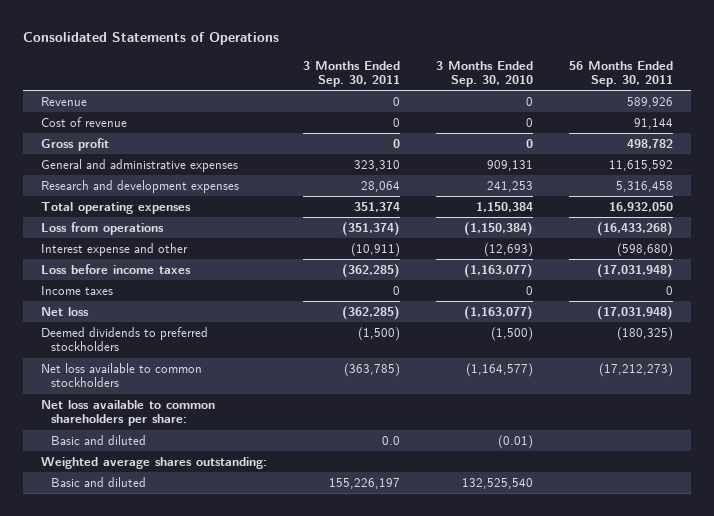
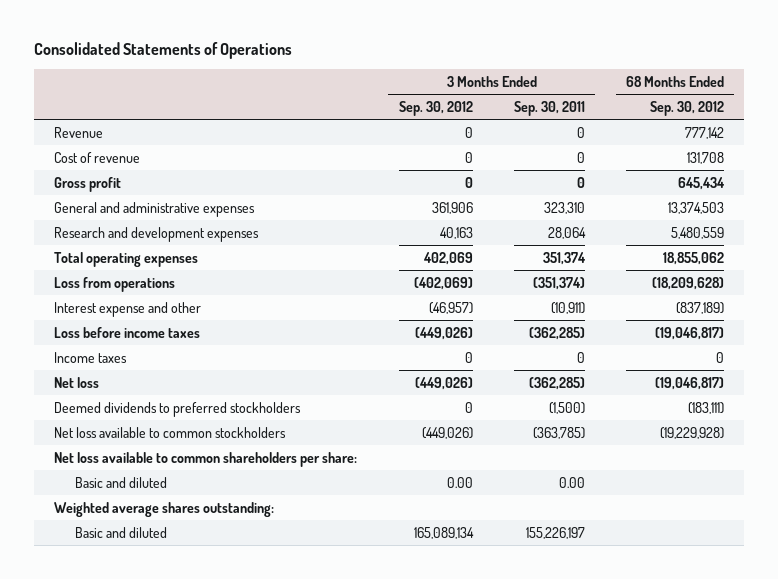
- | 3 Months Ended Sep. 30, 2011 | 3 Months Ended Sep. 30, 2010 | 56 Months Ended Sep. 30, 2011
+ | 3 Months Ended Sep. 30, 2012 | 3 Months Ended Sep. 30, 2011 | 68 Months Ended Sep. 30, 2012
- Basic and diluted | 0.0 | (0.01) |
+ Basic and diluted | 0.00 | 0.00 |

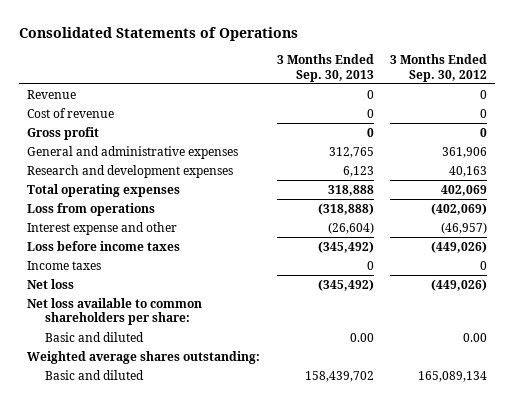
- | 3 Months Ended Sep. 30, 2012 | 3 Months Ended Sep. 30, 2011 | 68 Months Ended Sep. 30, 2012
+ | 3 Months Ended Sep. 30, 2013 | 3 Months Ended Sep. 30, 2012
- Deemed dividends to preferred stockholders | 0 | (1,500) | (183,111)
- Net loss available to common stockholders | (449,026) | (363,785) | (19,229,928)

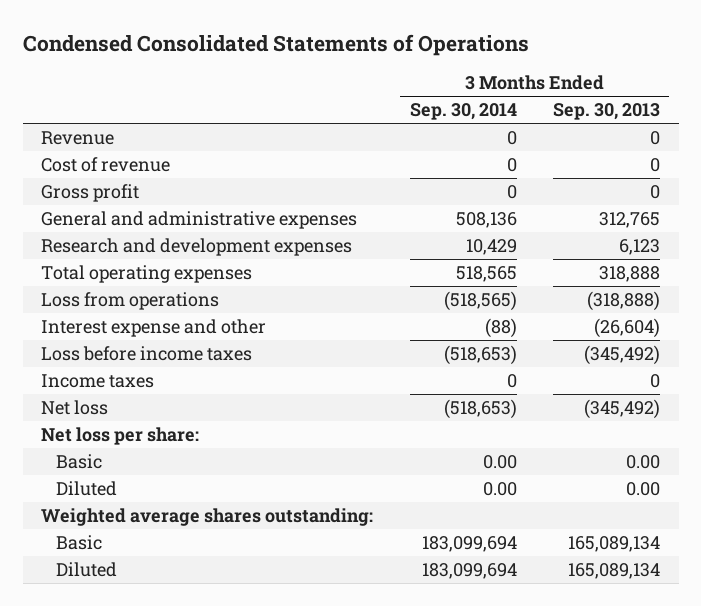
- Consolidated Statements of Operations
+ Condensed Consolidated Statements of Operations
- | 3 Months Ended Sep. 30, 2013 | 3 Months Ended Sep. 30, 2012
+ | 3 Months Ended Sep. 30, 2014 | 3 Months Ended Sep. 30, 2013
- Net loss available to common shareholders per share:
- Basic and diluted | 0.00 | 0.00
+ Net loss per share:
+ Basic | 0.00 | 0.00
+ Diluted | 0.00 | 0.00
- Basic and diluted | 158,439,702 | 165,089,134
+ Basic | 183,099,694 | 165,089,134
+ Diluted | 183,099,694 | 165,089,134

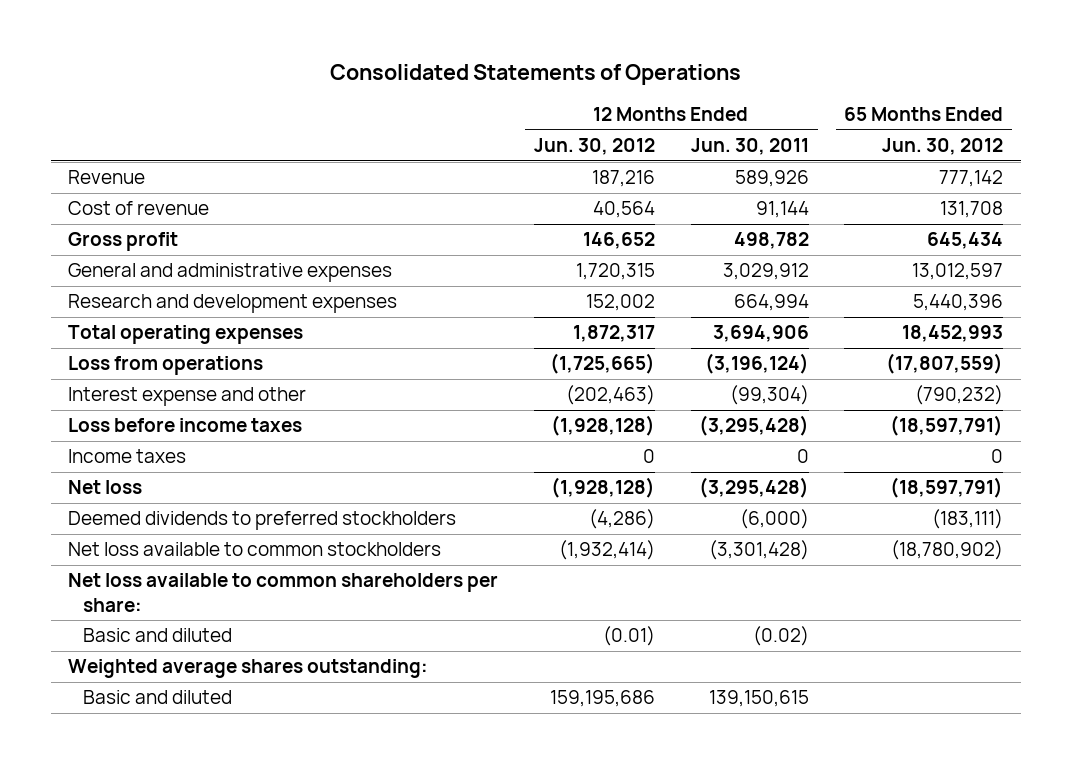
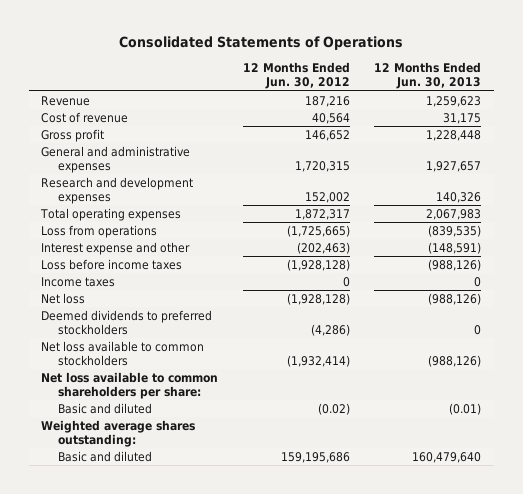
- | 12 Months Ended Jun. 30, 2012 | 12 Months Ended Jun. 30, 2011 | 65 Months Ended Jun. 30, 2012
+ | 12 Months Ended Jun. 30, 2012 | 12 Months Ended Jun. 30, 2013
- Basic and diluted | (0.01) | (0.02) |
+ Basic and diluted | (0.02) | (0.01)

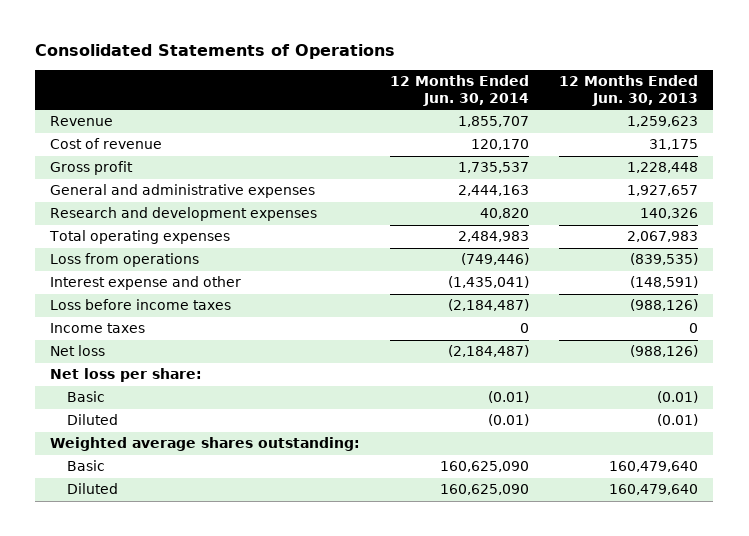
- | 12 Months Ended Jun. 30, 2012 | 12 Months Ended Jun. 30, 2013
+ | 12 Months Ended Jun. 30, 2014 | 12 Months Ended Jun. 30, 2013
- Deemed dividends to preferred stockholders | (4,286) | 0
- Net loss available to common stockholders | (1,932,414) | (988,126)
- Net loss available to common shareholders per share:
- Basic and diluted | (0.02) | (0.01)
+ Net loss per share:
+ Basic | (0.01) | (0.01)
+ Diluted | (0.01) | (0.01)
- Basic and diluted | 159,195,686 | 160,479,640
+ Basic | 160,625,090 | 160,479,640
+ Diluted | 160,625,090 | 160,479,640

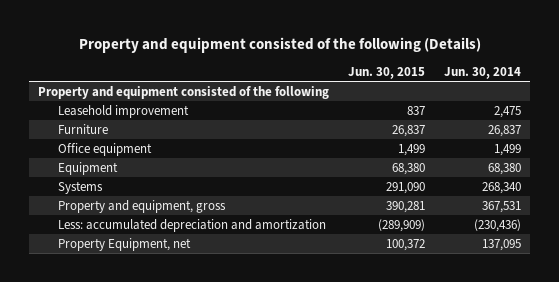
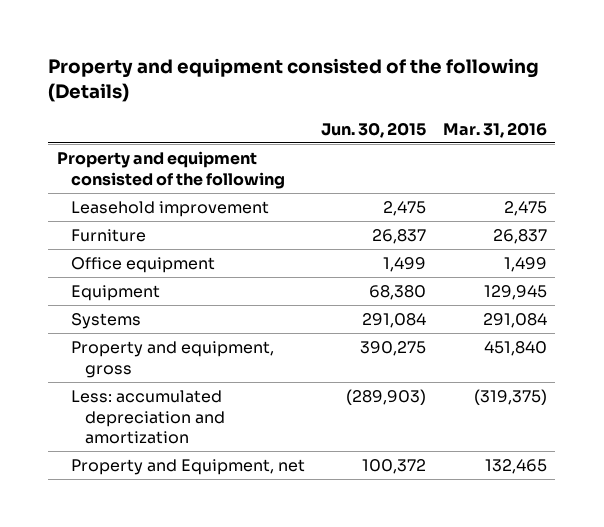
- | Jun. 30, 2015 | Jun. 30, 2014
+ | Jun. 30, 2015 | Mar. 31, 2016
- Leasehold improvement | 837 | 2,475
+ Leasehold improvement | 2,475 | 2,475
- Systems | 291,090 | 268,340
- Property and equipment, gross | 390,281 | 367,531
- Less: accumulated depreciation and amortization | (289,909) | (230,436)
- Property Equipment, net | 100,372 | 137,095
+ Systems | 291,084 | 291,084
+ Property and equipment, gross | 390,275 | 451,840
+ Less: accumulated depreciation and amortization | (289,903) | (319,375)
+ Property and Equipment, net | 100,372 | 132,465

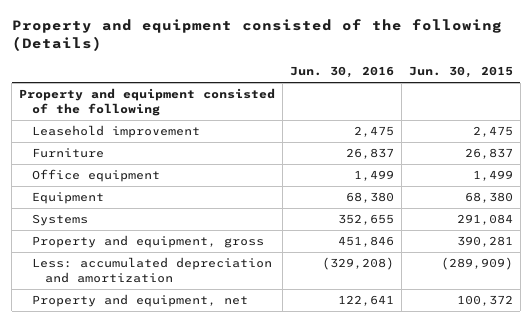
- | Jun. 30, 2015 | Mar. 31, 2016
+ | Jun. 30, 2016 | Jun. 30, 2015
- Property and equipment, gross | 390,275 | 451,840
- Less: accumulated depreciation and amortization | (289,903) | (319,375)
- Property and Equipment, net | 100,372 | 132,465
+ Property and equipment, gross | 451,846 | 390,281
+ Less: accumulated depreciation and amortization | (329,208) | (289,909)
+ Property and equipment, net | 122,641 | 100,372

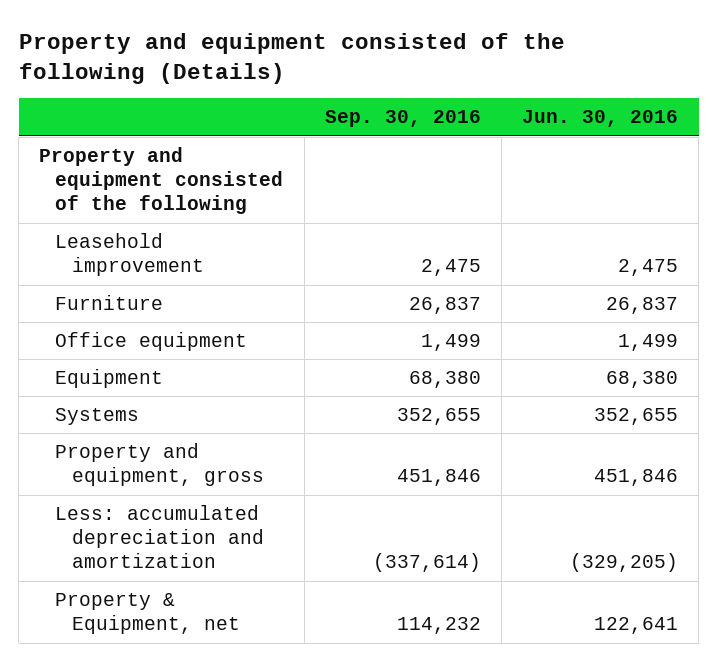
- | Jun. 30, 2016 | Jun. 30, 2015
+ | Sep. 30, 2016 | Jun. 30, 2016
- Less: accumulated depreciation and amortization | (329,208) | (289,909)
- Property and equipment, net | 122,641 | 100,372
+ Less: accumulated depreciation and amortization | (337,614) | (329,205)
+ Property & Equipment, net | 114,232 | 122,641

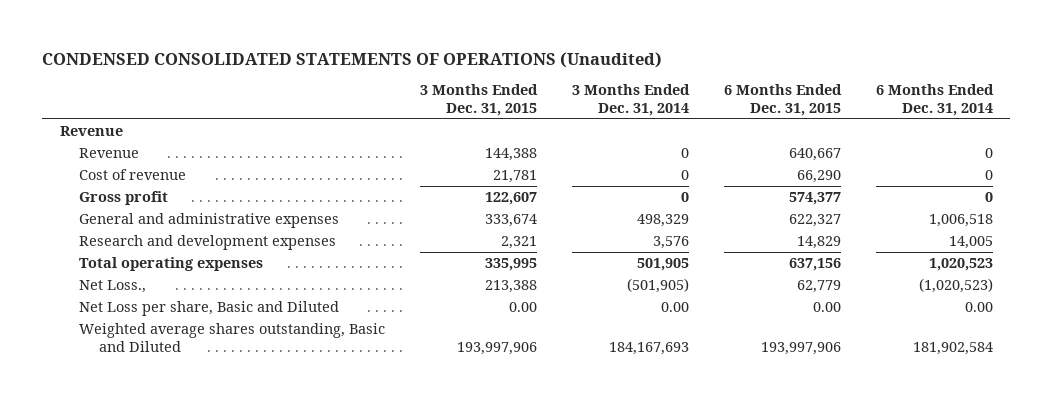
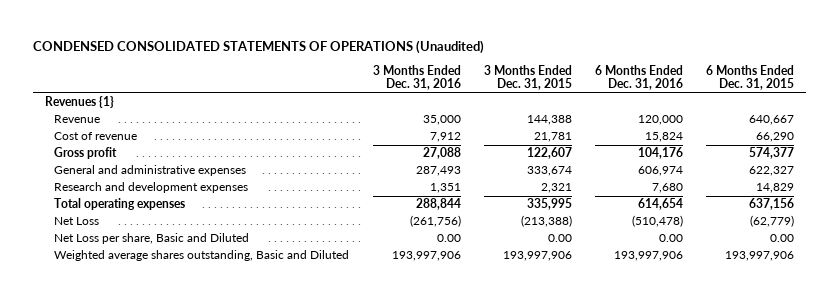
- | 3 Months Ended Dec. 31, 2015 | 3 Months Ended Dec. 31, 2014 | 6 Months Ended Dec. 31, 2015 | 6 Months Ended Dec. 31, 2014
+ | 3 Months Ended Dec. 31, 2016 | 3 Months Ended Dec. 31, 2015 | 6 Months Ended Dec. 31, 2016 | 6 Months Ended Dec. 31, 2015
- Revenue
+ Revenues {1}
- Net Loss., | 213,388 | (501,905) | 62,779 | (1,020,523)
+ Net Loss | (261,756) | (213,388) | (510,478) | (62,779)

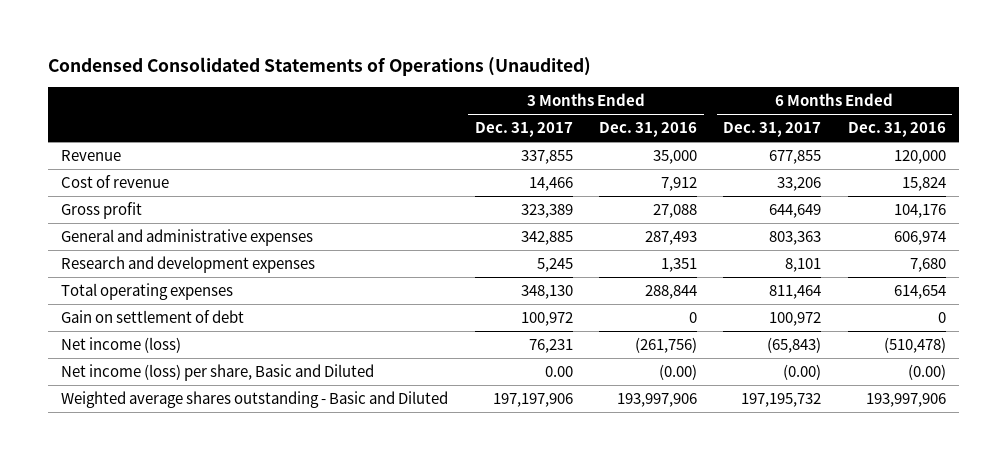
- CONDENSED CONSOLIDATED STATEMENTS OF OPERATIONS (Unaudited)
+ Condensed Consolidated Statements of Operations (Unaudited)
- | 3 Months Ended Dec. 31, 2016 | 3 Months Ended Dec. 31, 2015 | 6 Months Ended Dec. 31, 2016 | 6 Months Ended Dec. 31, 2015
+ | 3 Months Ended Dec. 31, 2017 | 3 Months Ended Dec. 31, 2016 | 6 Months Ended Dec. 31, 2017 | 6 Months Ended Dec. 31, 2016
- Revenues {1}
- Net Loss | (261,756) | (213,388) | (510,478) | (62,779)
- Net Loss per share, Basic and Diluted | 0.00 | 0.00 | 0.00 | 0.00
- Weighted average shares outstanding, Basic and Diluted | 193,997,906 | 193,997,906 | 193,997,906 | 193,997,906
+ Gain on settlement of debt | 100,972 | 0 | 100,972 | 0
+ Net income (loss) | 76,231 | (261,756) | (65,843) | (510,478)
+ Net income (loss) per share, Basic and Diluted | 0.00 | (0.00) | (0.00) | (0.00)
+ Weighted average shares outstanding - Basic and Diluted | 197,197,906 | 193,997,906 | 197,195,732 | 193,997,906

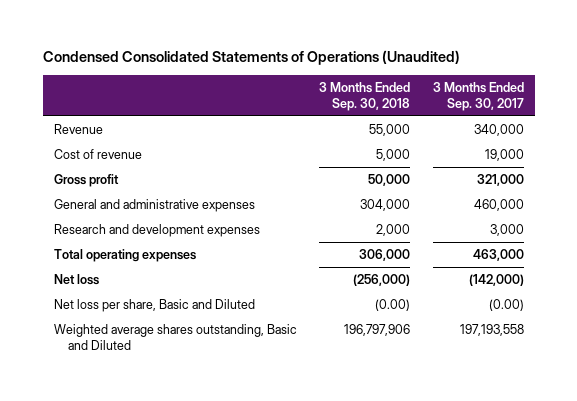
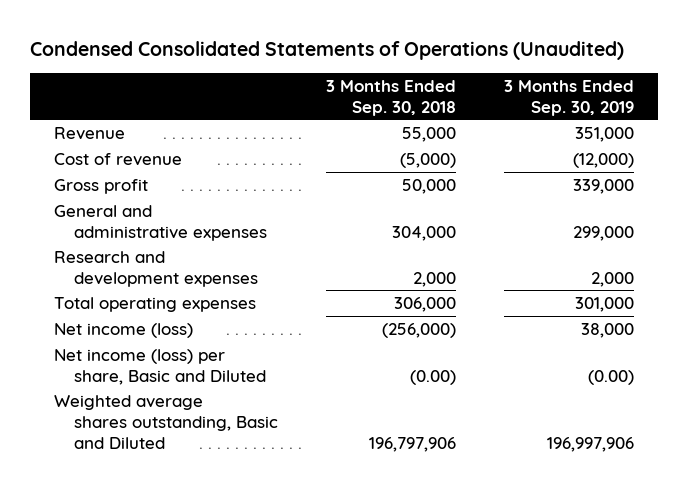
- | 3 Months Ended Sep. 30, 2018 | 3 Months Ended Sep. 30, 2017
+ | 3 Months Ended Sep. 30, 2018 | 3 Months Ended Sep. 30, 2019
- Cost of revenue | 5,000 | 19,000
+ Cost of revenue | (5,000) | (12,000)
- Net loss | (256,000) | (142,000)
- Net loss per share, Basic and Diluted | (0.00) | (0.00)
+ Net income (loss) | (256,000) | 38,000
+ Net income (loss) per share, Basic and Diluted | (0.00) | (0.00)

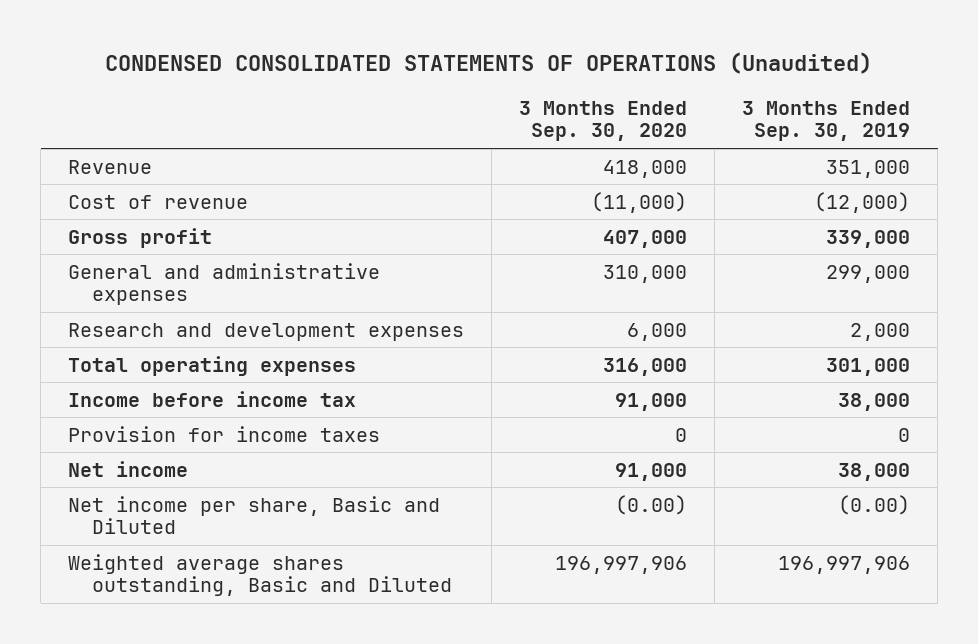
- Condensed Consolidated Statements of Operations (Unaudited)
+ CONDENSED CONSOLIDATED STATEMENTS OF OPERATIONS (Unaudited)
- | 3 Months Ended Sep. 30, 2018 | 3 Months Ended Sep. 30, 2019
+ | 3 Months Ended Sep. 30, 2020 | 3 Months Ended Sep. 30, 2019
- Net income (loss) | (256,000) | 38,000
- Net income (loss) per share, Basic and Diluted | (0.00) | (0.00)
+ Income before income tax | 91,000 | 38,000
+ Provision for income taxes | 0 | 0
+ Net income | 91,000 | 38,000
+ Net income per share, Basic and Diluted | (0.00) | (0.00)

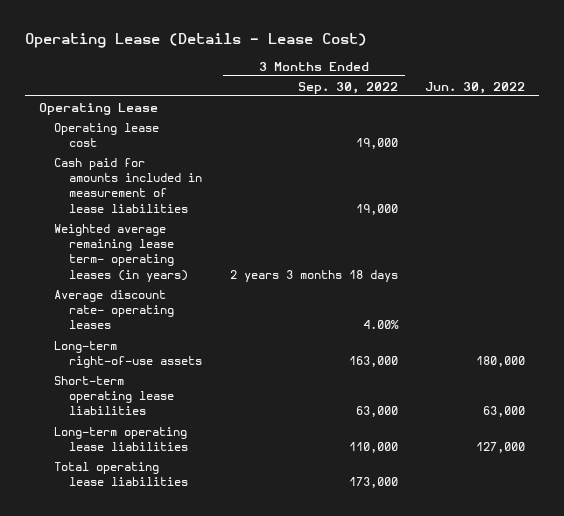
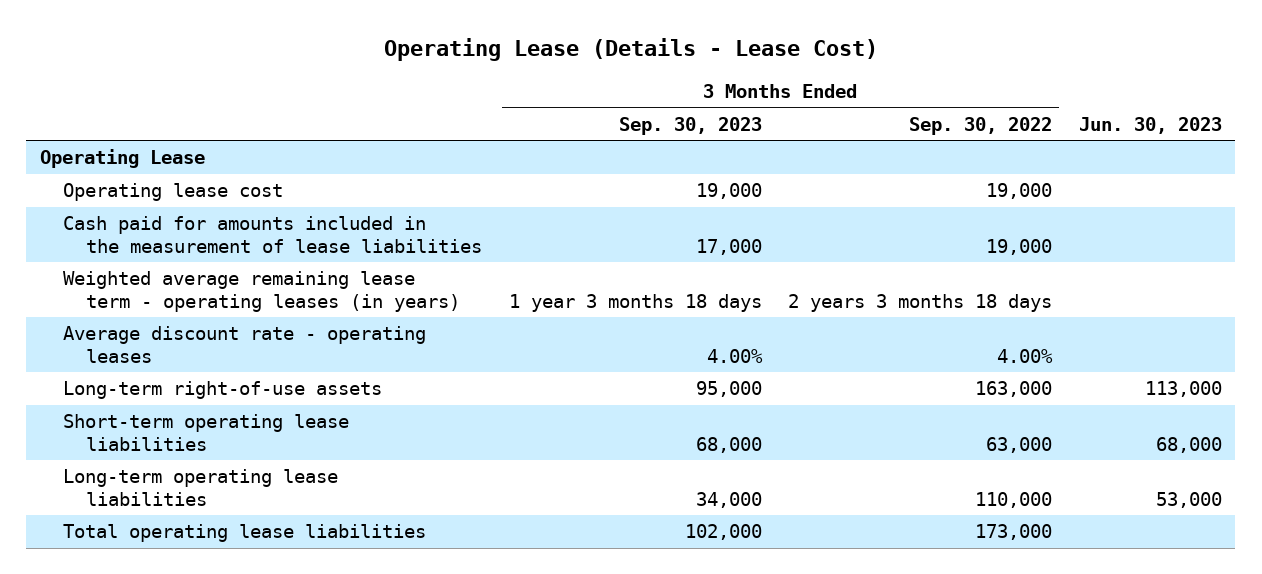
- | 3 Months Ended Sep. 30, 2022 | Jun. 30, 2022
+ | 3 Months Ended Sep. 30, 2023 | 3 Months Ended Sep. 30, 2022 | Jun. 30, 2023
- Cash paid for amounts included in measurement of lease liabilities | 19,000 |
- Weighted average remaining lease term- operating leases (in years) | 2 years 3 months 18 days |
- Average discount rate- operating leases | 4.00% |
+ Cash paid for amounts included in the measurement of lease liabilities | 17,000 | 19,000 |
+ Weighted average remaining lease term - operating leases (in years) | 1 year 3 months 18 days | 2 years 3 months 18 days |
+ Average discount rate - operating leases | 4.00% | 4.00% |

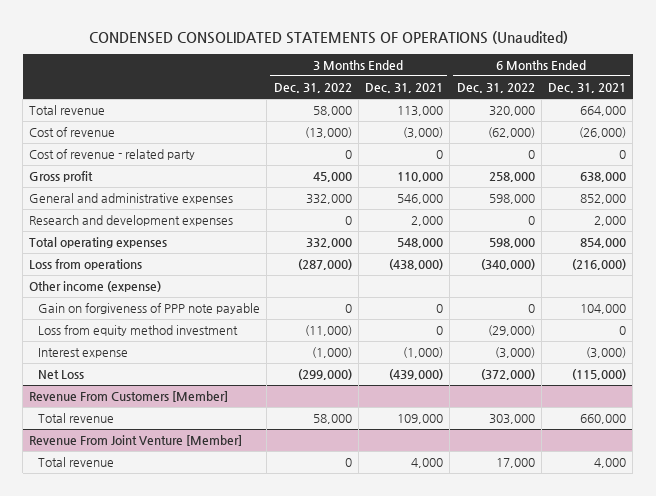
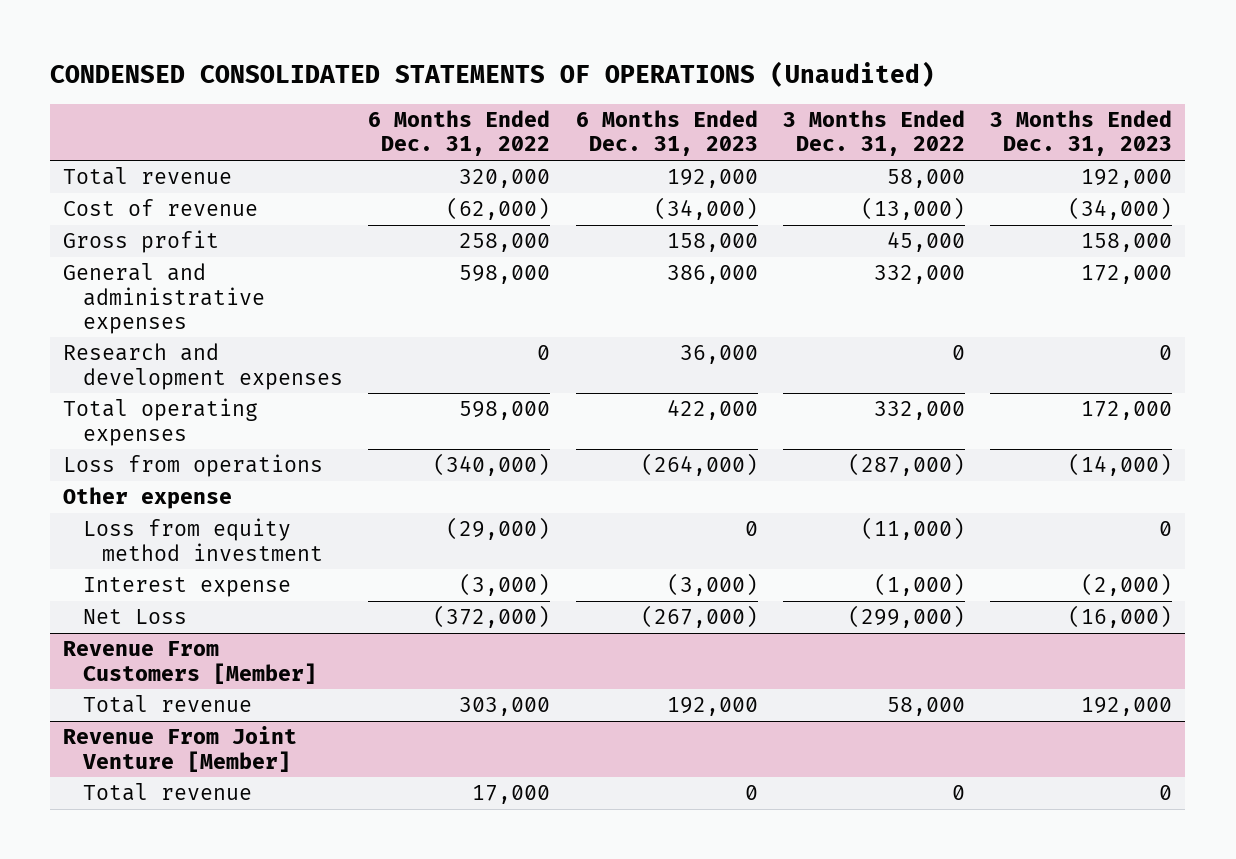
- | 3 Months Ended Dec. 31, 2022 | 3 Months Ended Dec. 31, 2021 | 6 Months Ended Dec. 31, 2022 | 6 Months Ended Dec. 31, 2021
+ | 6 Months Ended Dec. 31, 2022 | 6 Months Ended Dec. 31, 2023 | 3 Months Ended Dec. 31, 2022 | 3 Months Ended Dec. 31, 2023
- Cost of revenue - related party | 0 | 0 | 0 | 0
- Other income (expense)
- Gain on forgiveness of PPP note payable | 0 | 0 | 0 | 104,000
+ Other expense

